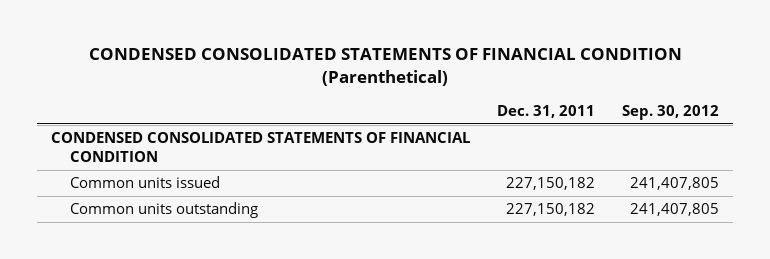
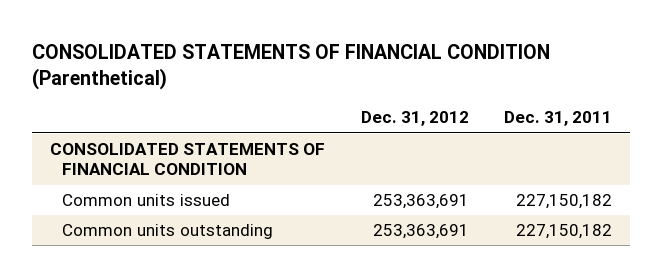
- CONDENSED CONSOLIDATED STATEMENTS OF FINANCIAL CONDITION (Parenthetical)
+ CONSOLIDATED STATEMENTS OF FINANCIAL CONDITION (Parenthetical)
- | Dec. 31, 2011 | Sep. 30, 2012
+ | Dec. 31, 2012 | Dec. 31, 2011
- CONDENSED CONSOLIDATED STATEMENTS OF FINANCIAL CONDITION
+ CONSOLIDATED STATEMENTS OF FINANCIAL CONDITION

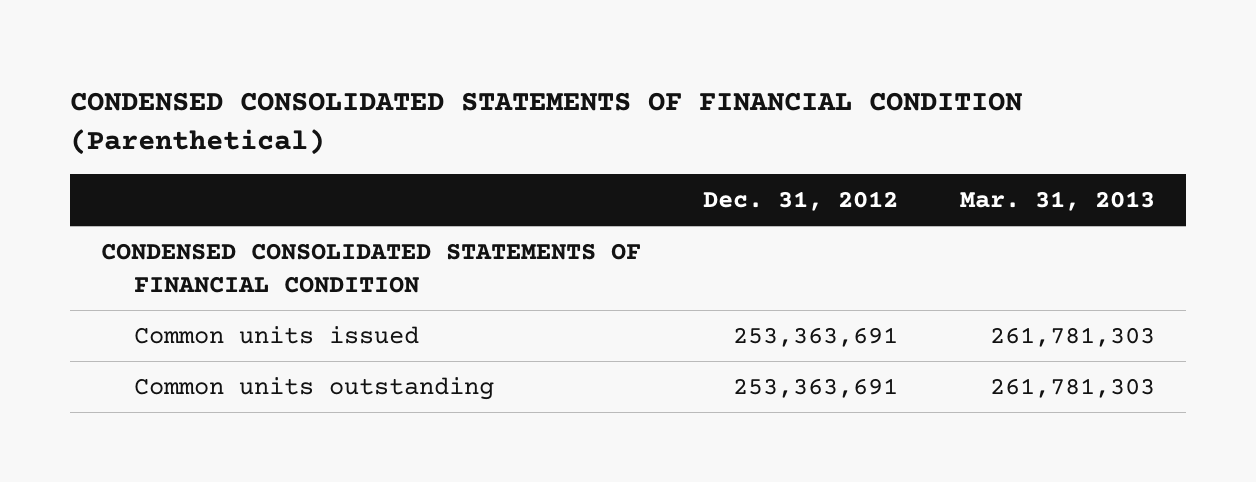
- CONSOLIDATED STATEMENTS OF FINANCIAL CONDITION (Parenthetical)
+ CONDENSED CONSOLIDATED STATEMENTS OF FINANCIAL CONDITION (Parenthetical)
- | Dec. 31, 2012 | Dec. 31, 2011
+ | Dec. 31, 2012 | Mar. 31, 2013
- CONSOLIDATED STATEMENTS OF FINANCIAL CONDITION
+ CONDENSED CONSOLIDATED STATEMENTS OF FINANCIAL CONDITION

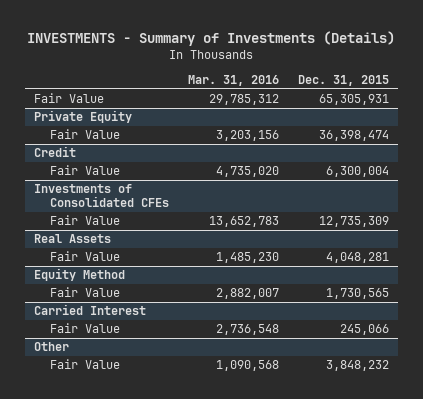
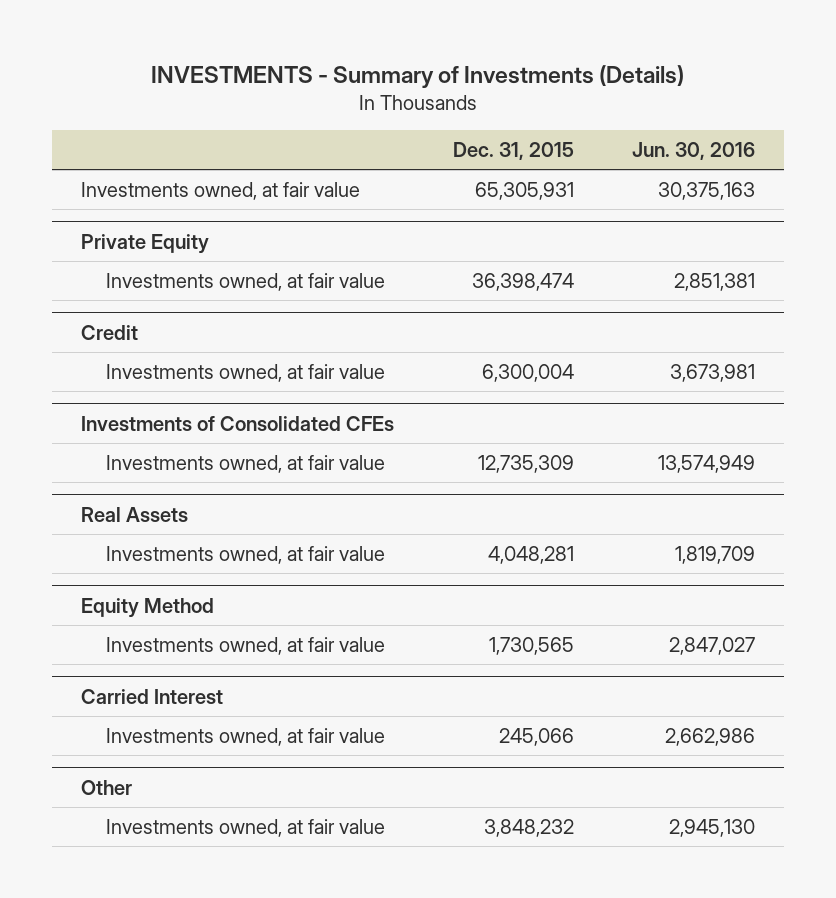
- | Mar. 31, 2016 | Dec. 31, 2015
+ | Dec. 31, 2015 | Jun. 30, 2016
- Fair Value | 29,785,312 | 65,305,931
+ Investments owned, at fair value | 65,305,931 | 30,375,163
@ Private Equity
- Fair Value | 3,203,156 | 36,398,474
+ Investments owned, at fair value | 36,398,474 | 2,851,381
@ Credit
- Fair Value | 4,735,020 | 6,300,004
+ Investments owned, at fair value | 6,300,004 | 3,673,981
@ Investments of Consolidated CFEs
- Fair Value | 13,652,783 | 12,735,309
+ Investments owned, at fair value | 12,735,309 | 13,574,949
@ Real Assets
- Fair Value | 1,485,230 | 4,048,281
+ Investments owned, at fair value | 4,048,281 | 1,819,709
@ Equity Method
- Fair Value | 2,882,007 | 1,730,565
+ Investments owned, at fair value | 1,730,565 | 2,847,027
@ Carried Interest
- Fair Value | 2,736,548 | 245,066
+ Investments owned, at fair value | 245,066 | 2,662,986
@ Other
- Fair Value | 1,090,568 | 3,848,232
+ Investments owned, at fair value | 3,848,232 | 2,945,130

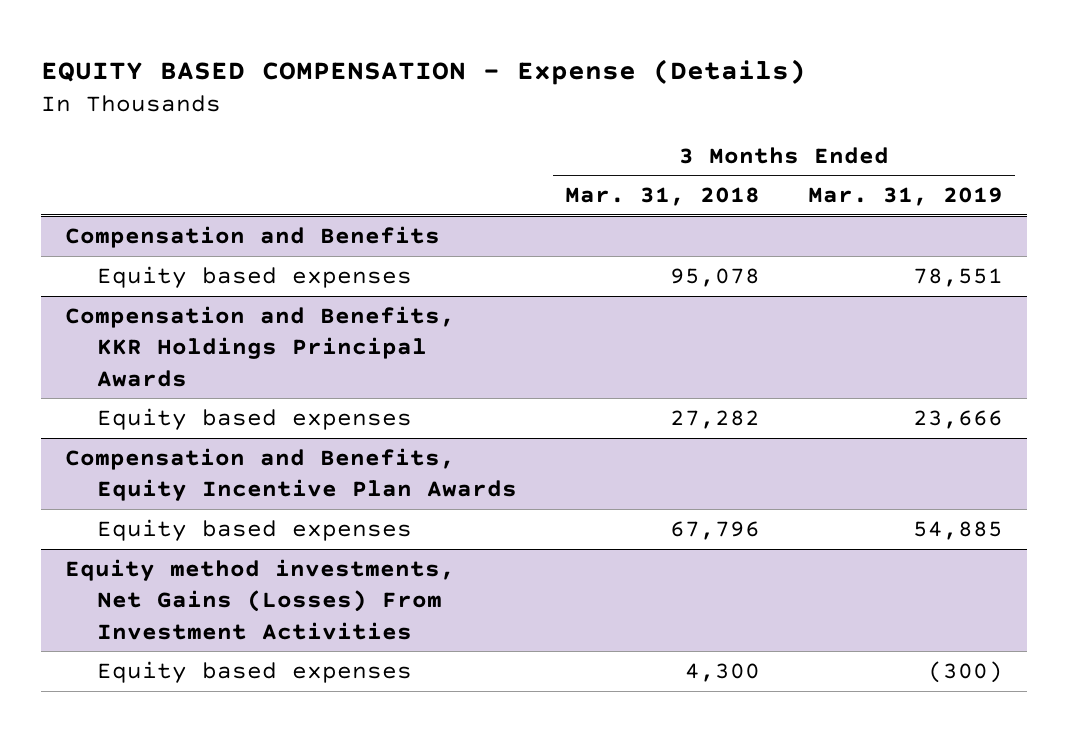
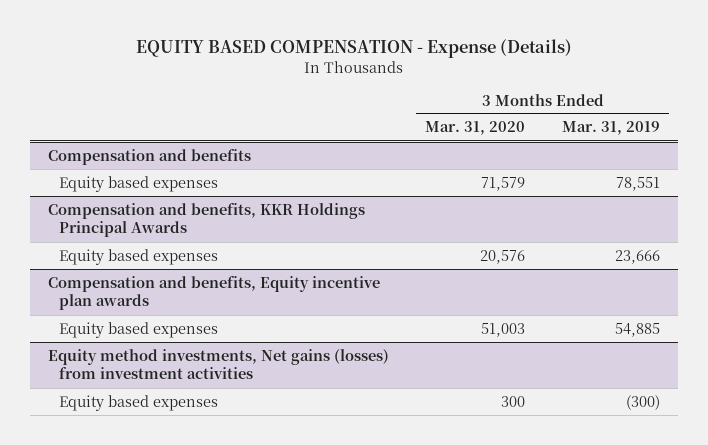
- | 3 Months Ended Mar. 31, 2018 | 3 Months Ended Mar. 31, 2019
+ | 3 Months Ended Mar. 31, 2020 | 3 Months Ended Mar. 31, 2019
- Compensation and Benefits
+ Compensation and benefits
- Compensation and Benefits, KKR Holdings Principal Awards
+ Compensation and benefits, KKR Holdings Principal Awards
- Compensation and Benefits, Equity Incentive Plan Awards
+ Compensation and benefits, Equity incentive plan awards
- Equity method investments, Net Gains (Losses) From Investment Activities
+ Equity method investments, Net gains (losses) from investment activities

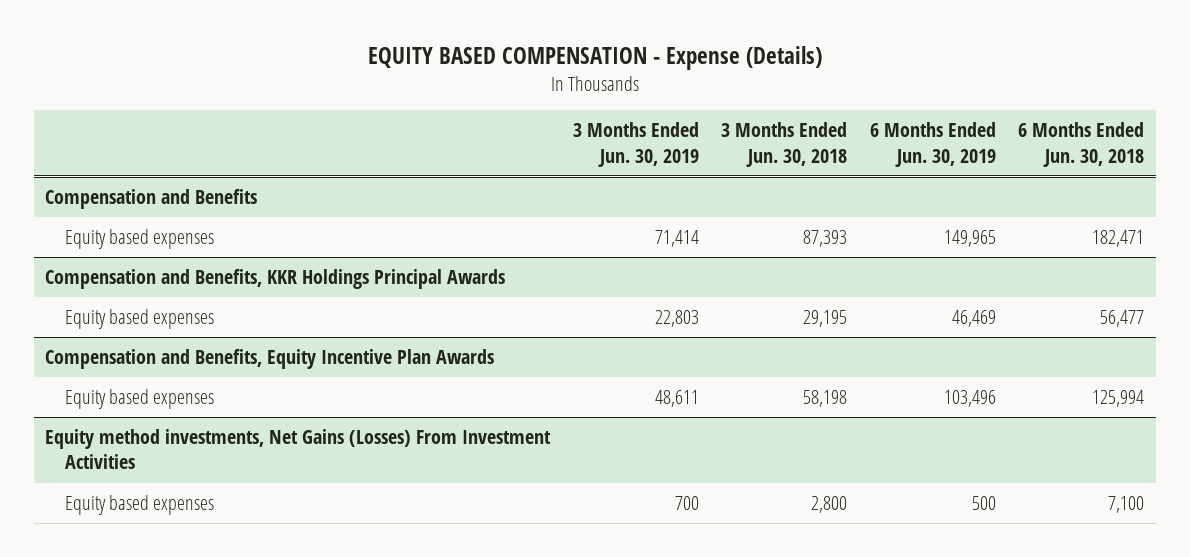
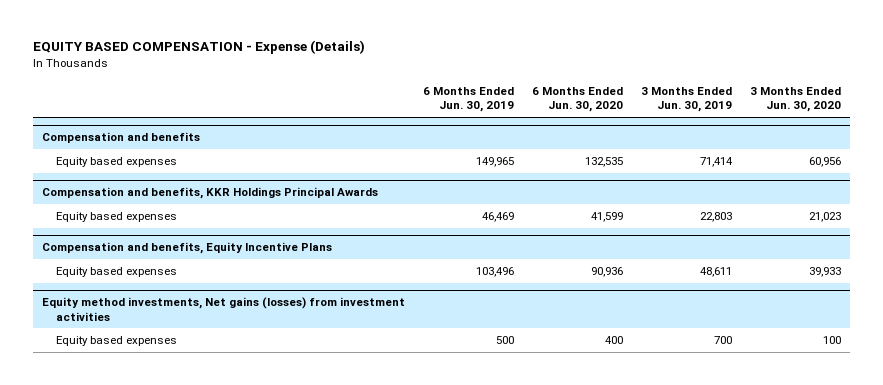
- | 3 Months Ended Jun. 30, 2019 | 3 Months Ended Jun. 30, 2018 | 6 Months Ended Jun. 30, 2019 | 6 Months Ended Jun. 30, 2018
+ | 6 Months Ended Jun. 30, 2019 | 6 Months Ended Jun. 30, 2020 | 3 Months Ended Jun. 30, 2019 | 3 Months Ended Jun. 30, 2020
- Compensation and Benefits
+ Compensation and benefits
- Compensation and Benefits, KKR Holdings Principal Awards
+ Compensation and benefits, KKR Holdings Principal Awards
- Compensation and Benefits, Equity Incentive Plan Awards
+ Compensation and benefits, Equity Incentive Plans
- Equity method investments, Net Gains (Losses) From Investment Activities
+ Equity method investments, Net gains (losses) from investment activities

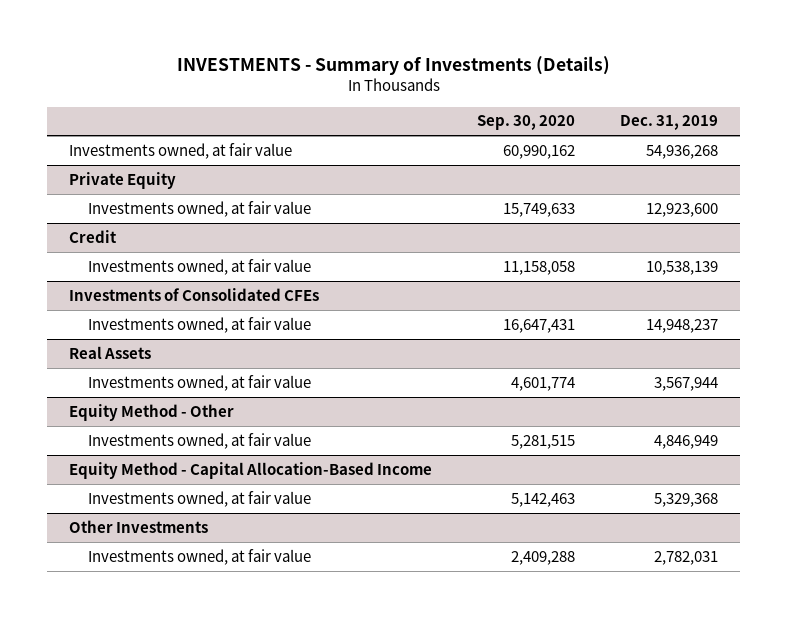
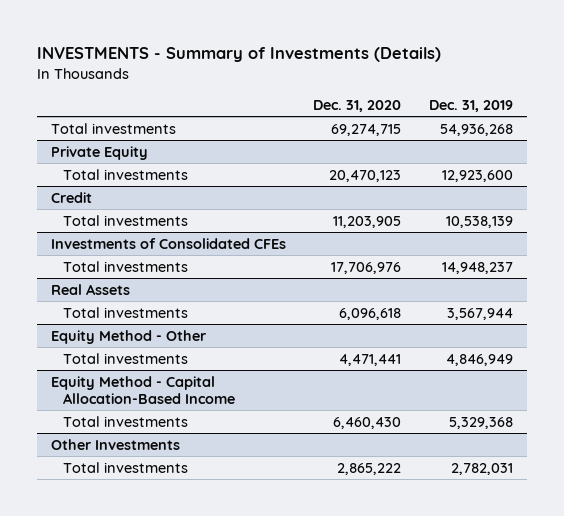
- | Sep. 30, 2020 | Dec. 31, 2019
+ | Dec. 31, 2020 | Dec. 31, 2019
- Investments owned, at fair value | 60,990,162 | 54,936,268
+ Total investments | 69,274,715 | 54,936,268
@ Private Equity
- Investments owned, at fair value | 15,749,633 | 12,923,600
+ Total investments | 20,470,123 | 12,923,600
@ Credit
- Investments owned, at fair value | 11,158,058 | 10,538,139
+ Total investments | 11,203,905 | 10,538,139
@ Investments of Consolidated CFEs
- Investments owned, at fair value | 16,647,431 | 14,948,237
+ Total investments | 17,706,976 | 14,948,237
@ Real Assets
- Investments owned, at fair value | 4,601,774 | 3,567,944
+ Total investments | 6,096,618 | 3,567,944
@ Equity Method - Other
- Investments owned, at fair value | 5,281,515 | 4,846,949
+ Total investments | 4,471,441 | 4,846,949
@ Equity Method - Capital Allocation-Based Income
- Investments owned, at fair value | 5,142,463 | 5,329,368
+ Total investments | 6,460,430 | 5,329,368
@ Other Investments
- Investments owned, at fair value | 2,409,288 | 2,782,031
+ Total investments | 2,865,222 | 2,782,031

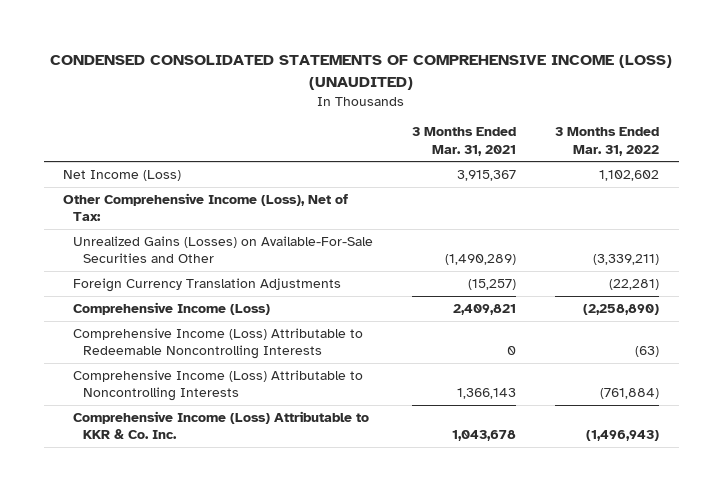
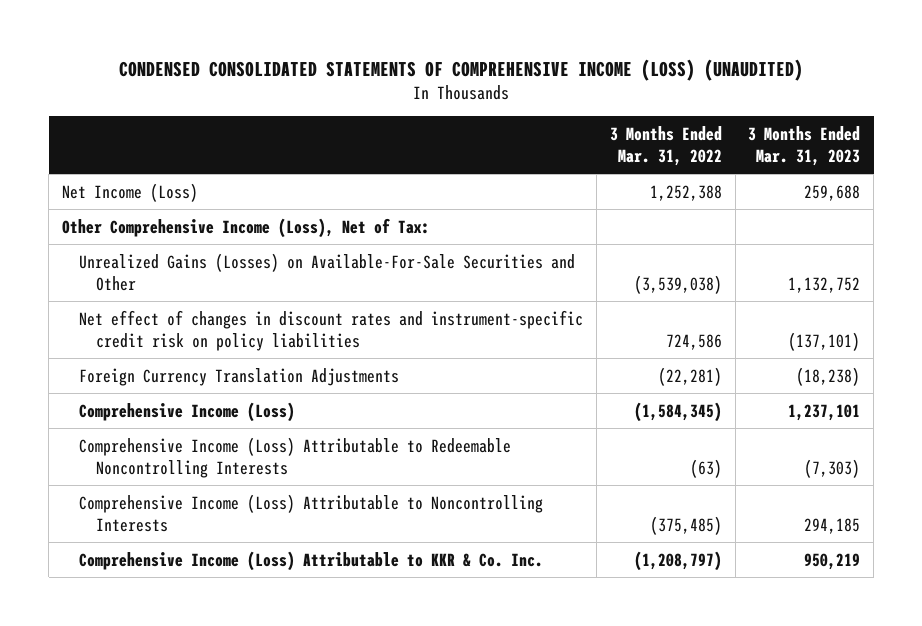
- | 3 Months Ended Mar. 31, 2021 | 3 Months Ended Mar. 31, 2022
+ | 3 Months Ended Mar. 31, 2022 | 3 Months Ended Mar. 31, 2023
- Net Income (Loss) | 3,915,367 | 1,102,602
+ Net Income (Loss) | 1,252,388 | 259,688
- Unrealized Gains (Losses) on Available-For-Sale Securities and Other | (1,490,289) | (3,339,211)
+ Unrealized Gains (Losses) on Available-For-Sale Securities and Other | (3,539,038) | 1,132,752
+ Net effect of changes in discount rates and instrument-specific credit risk on policy liabilities | 724,586 | (137,101)
- Comprehensive Income (Loss) | 2,409,821 | (2,258,890)
+ Comprehensive Income (Loss) | (1,584,345) | 1,237,101
- Comprehensive Income (Loss) Attributable to Noncontrolling Interests | 1,366,143 | (761,884)
- Comprehensive Income (Loss) Attributable to KKR & Co. Inc. | 1,043,678 | (1,496,943)
+ Comprehensive Income (Loss) Attributable to Noncontrolling Interests | (375,485) | 294,185
+ Comprehensive Income (Loss) Attributable to KKR & Co. Inc. | (1,208,797) | 950,219

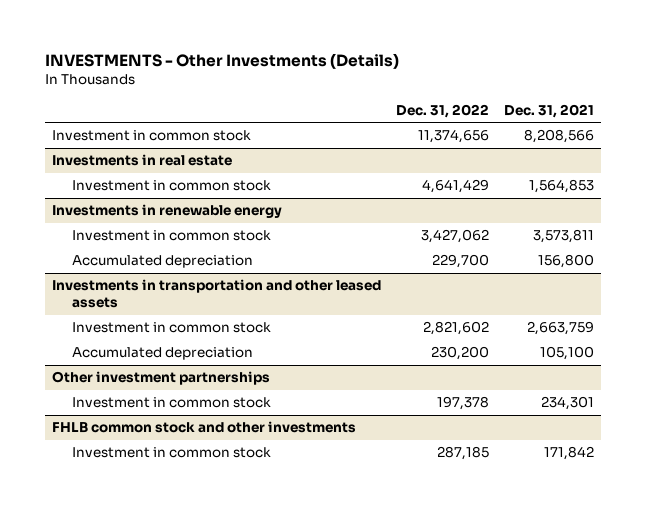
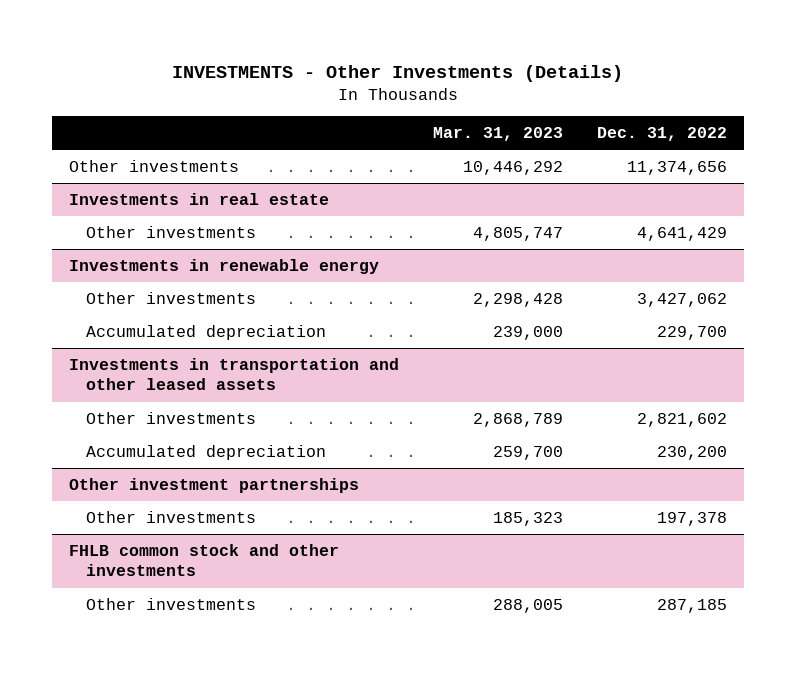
- | Dec. 31, 2022 | Dec. 31, 2021
+ | Mar. 31, 2023 | Dec. 31, 2022
- Investment in common stock | 11,374,656 | 8,208,566
+ Other investments | 10,446,292 | 11,374,656
@ Investments in real estate
- Investment in common stock | 4,641,429 | 1,564,853
+ Other investments | 4,805,747 | 4,641,429
@ Investments in renewable energy
- Investment in common stock | 3,427,062 | 3,573,811
+ Other investments | 2,298,428 | 3,427,062
@ Investments in transportation and other leased assets
- Investment in common stock | 2,821,602 | 2,663,759
+ Other investments | 2,868,789 | 2,821,602
@ Other investment partnerships
- Investment in common stock | 197,378 | 234,301
+ Other investments | 185,323 | 197,378
@ FHLB common stock and other investments
- Investment in common stock | 287,185 | 171,842
+ Other investments | 288,005 | 287,185

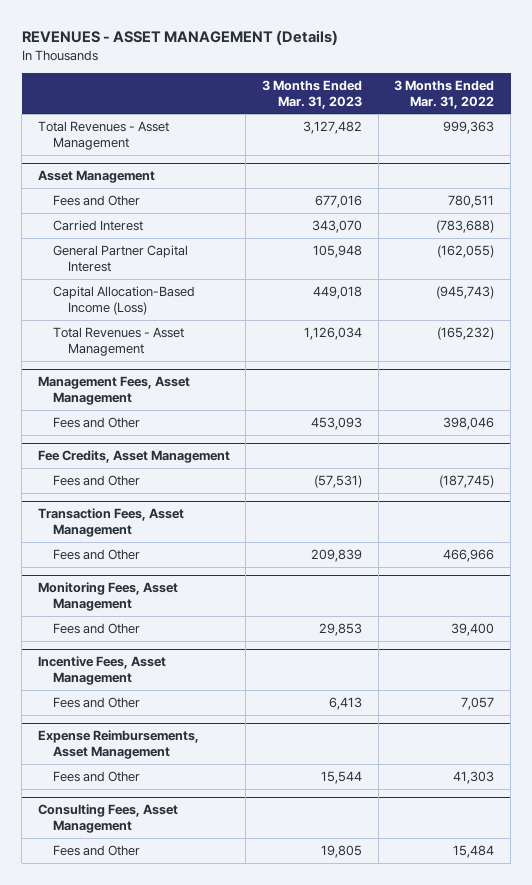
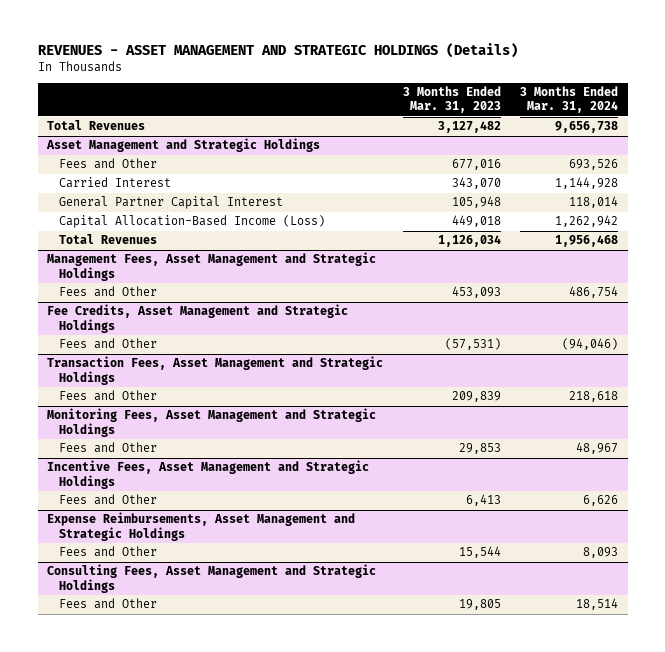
- REVENUES - ASSET MANAGEMENT (Details)
+ REVENUES - ASSET MANAGEMENT AND STRATEGIC HOLDINGS (Details)
- | 3 Months Ended Mar. 31, 2023 | 3 Months Ended Mar. 31, 2022
+ | 3 Months Ended Mar. 31, 2023 | 3 Months Ended Mar. 31, 2024
- Total Revenues - Asset Management | 3,127,482 | 999,363
- Asset Management
+ Total Revenues | 3,127,482 | 9,656,738
+ Asset Management and Strategic Holdings
- Total Revenues - Asset Management | 1,126,034 | (165,232)
- Management Fees, Asset Management
+ Total Revenues | 1,126,034 | 1,956,468
+ Management Fees, Asset Management and Strategic Holdings
- Fee Credits, Asset Management
+ Fee Credits, Asset Management and Strategic Holdings
- Transaction Fees, Asset Management
+ Transaction Fees, Asset Management and Strategic Holdings
- Monitoring Fees, Asset Management
+ Monitoring Fees, Asset Management and Strategic Holdings
- Incentive Fees, Asset Management
+ Incentive Fees, Asset Management and Strategic Holdings
- Expense Reimbursements, Asset Management
+ Expense Reimbursements, Asset Management and Strategic Holdings
- Consulting Fees, Asset Management
+ Consulting Fees, Asset Management and Strategic Holdings

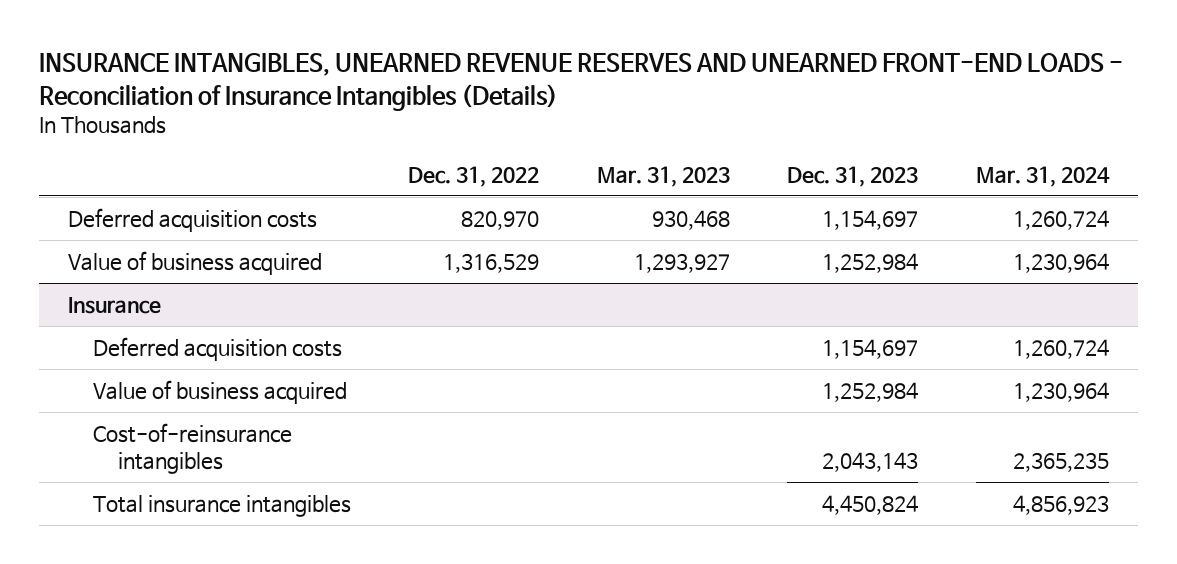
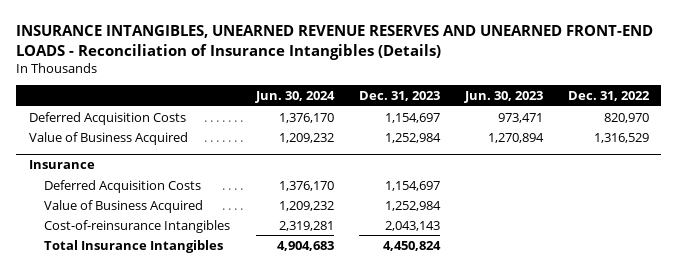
- | Dec. 31, 2022 | Mar. 31, 2023 | Dec. 31, 2023 | Mar. 31, 2024
+ | Jun. 30, 2024 | Dec. 31, 2023 | Jun. 30, 2023 | Dec. 31, 2022
- Deferred acquisition costs | 820,970 | 930,468 | 1,154,697 | 1,260,724
- Value of business acquired | 1,316,529 | 1,293,927 | 1,252,984 | 1,230,964
+ Deferred Acquisition Costs | 1,376,170 | 1,154,697 | 973,471 | 820,970
+ Value of Business Acquired | 1,209,232 | 1,252,984 | 1,270,894 | 1,316,529
@ Insurance
- Deferred acquisition costs | | | 1,154,697 | 1,260,724
- Value of business acquired | | | 1,252,984 | 1,230,964
- Cost-of-reinsurance intangibles | | | 2,043,143 | 2,365,235
- Total insurance intangibles | | | 4,450,824 | 4,856,923
+ Deferred Acquisition Costs | 1,376,170 | 1,154,697 | |
+ Value of Business Acquired | 1,209,232 | 1,252,984 | |
+ Cost-of-reinsurance Intangibles | 2,319,281 | 2,043,143 | |
+ Total Insurance Intangibles | 4,904,683 | 4,450,824 | |

